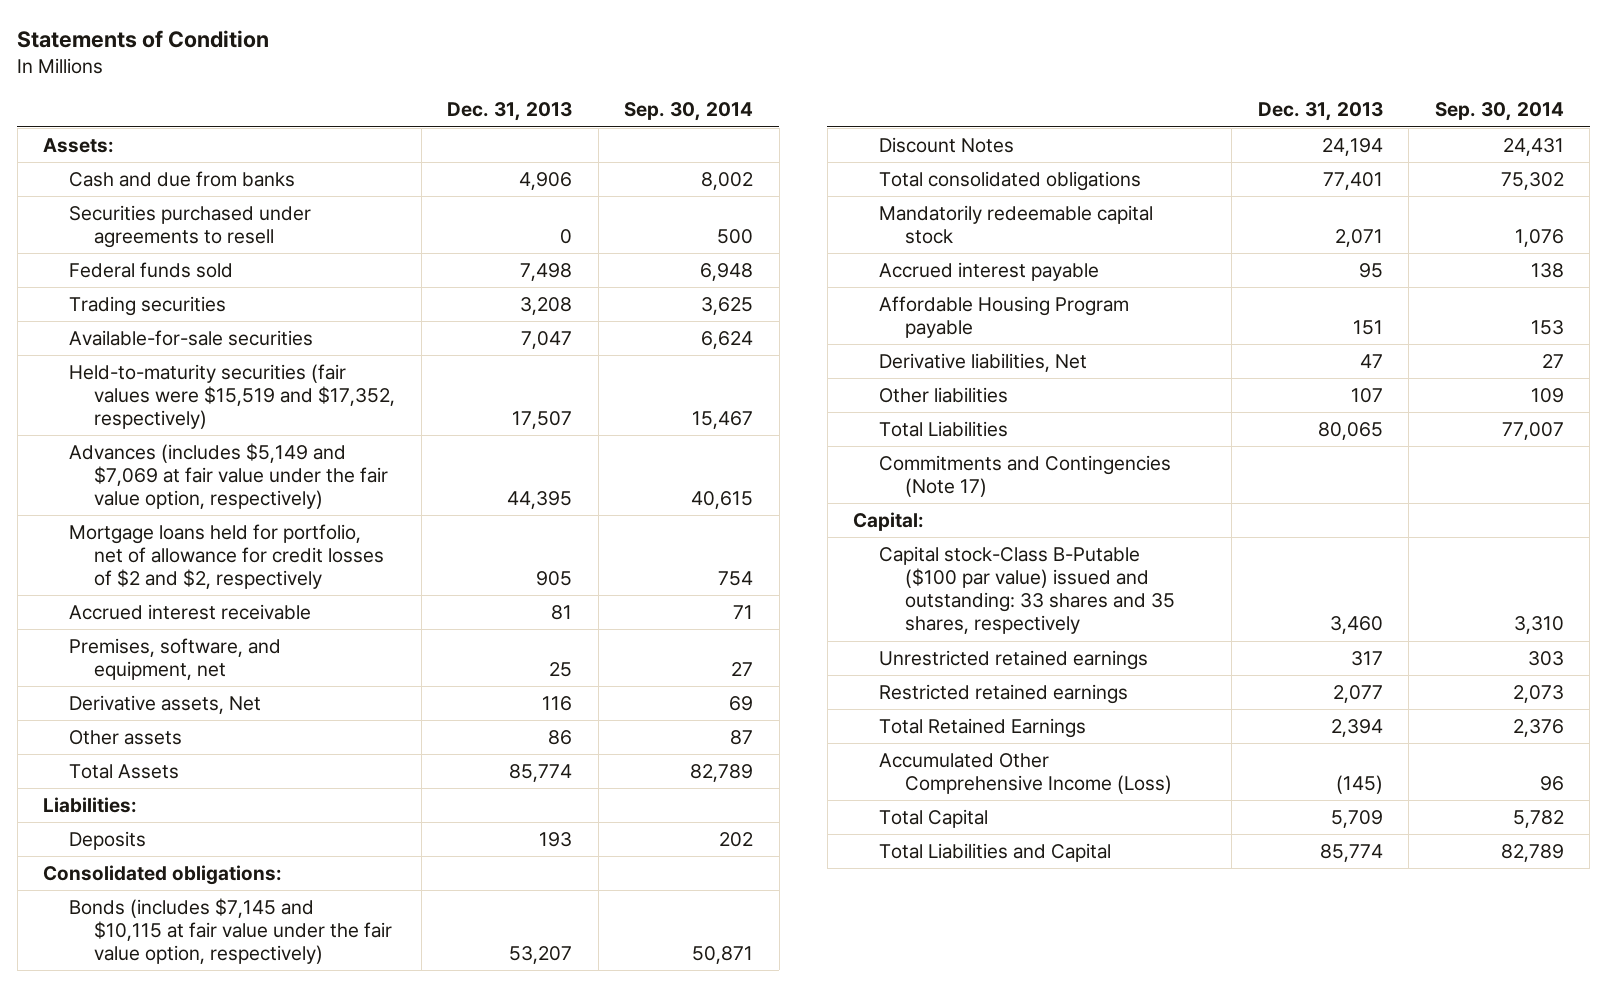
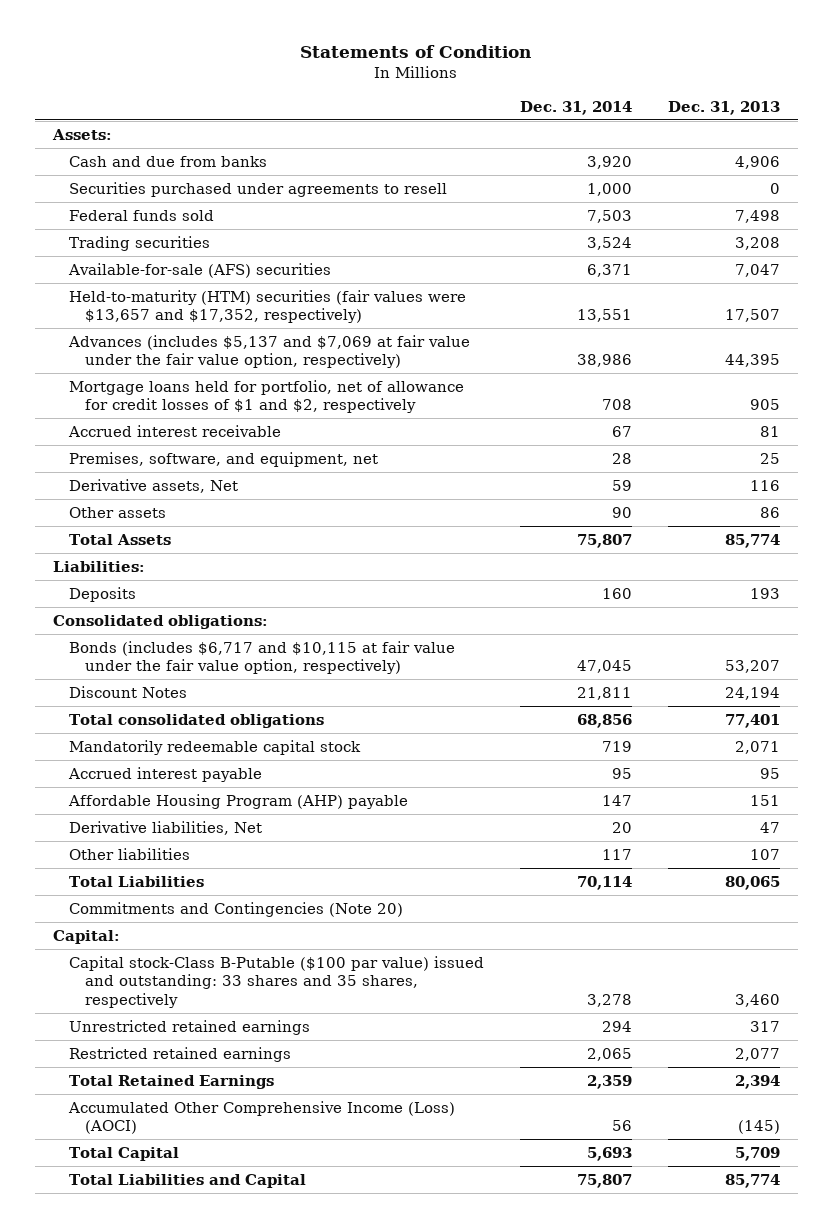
- | Dec. 31, 2013 | Sep. 30, 2014
+ | Dec. 31, 2014 | Dec. 31, 2013
- Available-for-sale securities | 7,047 | 6,624
- Held-to-maturity securities (fair values were $15,519 and $17,352, respectively) | 17,507 | 15,467
- Advances (includes $5,149 and $7,069 at fair value under the fair value option, respectively) | 44,395 | 40,615
- Mortgage loans held for portfolio, net of allowance for credit losses of $2 and $2, respectively | 905 | 754
+ Available-for-sale (AFS) securities | 6,371 | 7,047
+ Held-to-maturity (HTM) securities (fair values were $13,657 and $17,352, respectively) | 13,551 | 17,507
+ Advances (includes $5,137 and $7,069 at fair value under the fair value option, respectively) | 38,986 | 44,395
+ Mortgage loans held for portfolio, net of allowance for credit losses of $1 and $2, respectively | 708 | 905
- Bonds (includes $7,145 and $10,115 at fair value under the fair value option, respectively) | 53,207 | 50,871
+ Bonds (includes $6,717 and $10,115 at fair value under the fair value option, respectively) | 47,045 | 53,207
- Affordable Housing Program payable | 151 | 153
+ Affordable Housing Program (AHP) payable | 147 | 151
- Commitments and Contingencies (Note 17)
+ Commitments and Contingencies (Note 20)
- Accumulated Other Comprehensive Income (Loss) | (145) | 96
+ Accumulated Other Comprehensive Income (Loss) (AOCI) | 56 | (145)

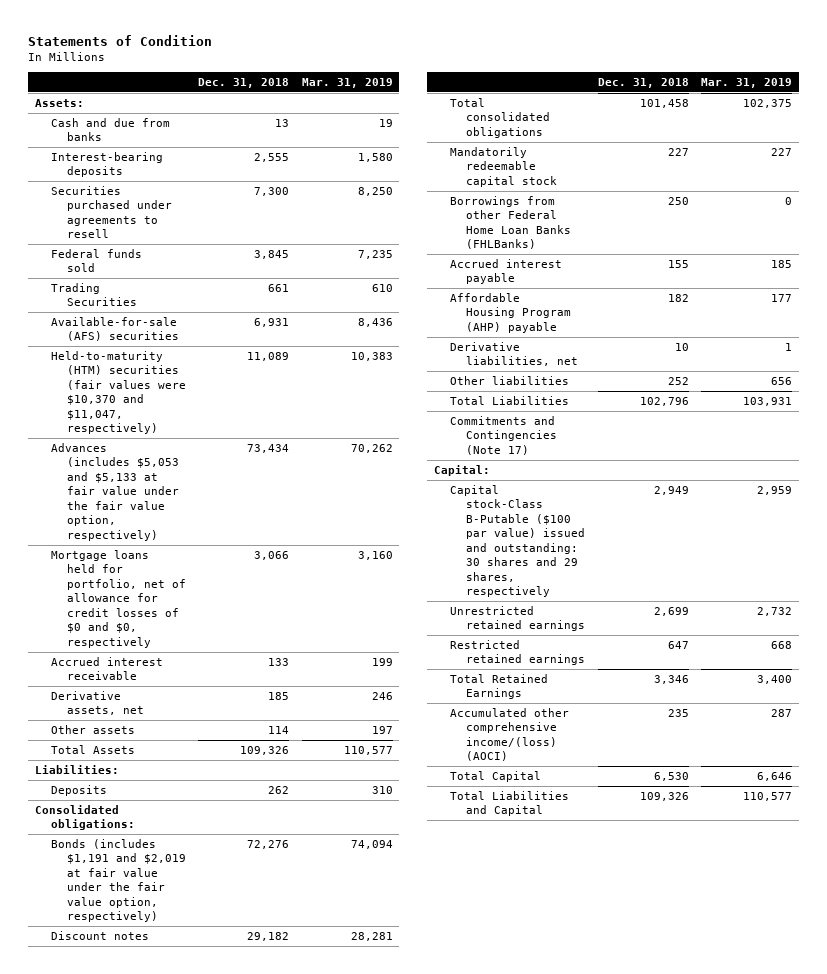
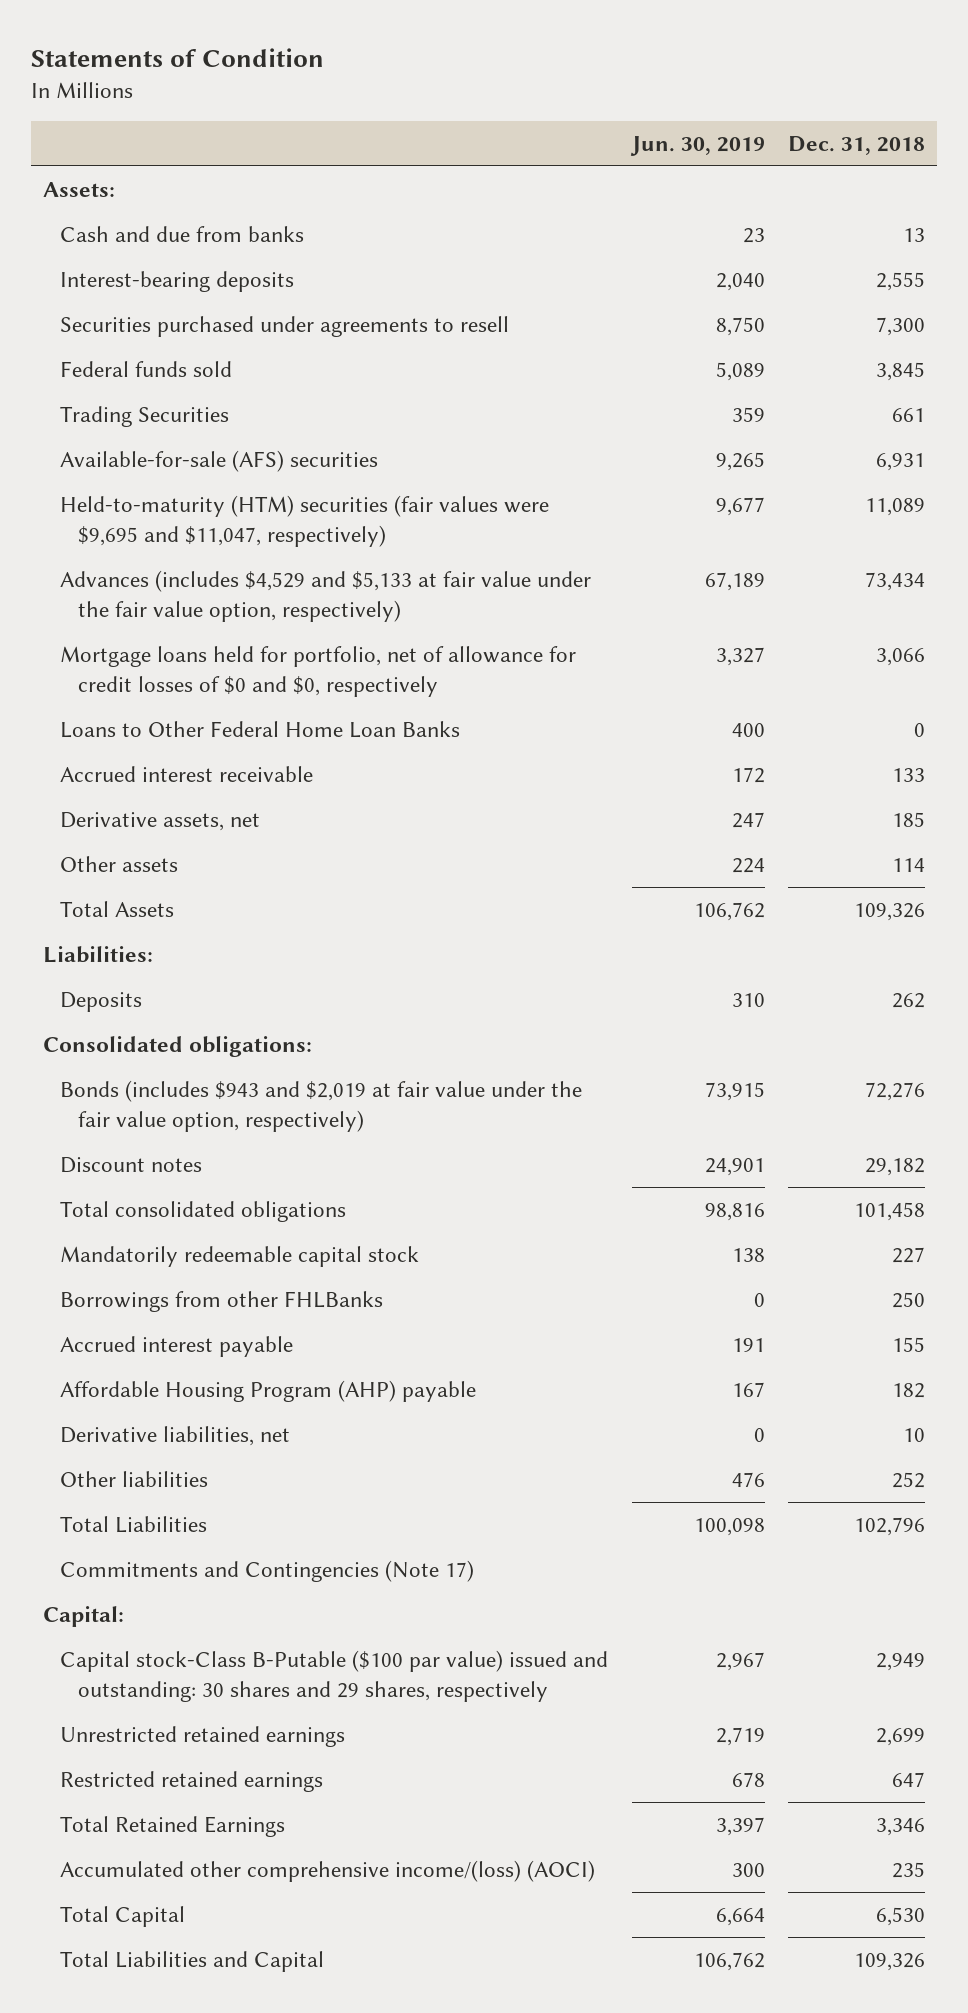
- | Dec. 31, 2018 | Mar. 31, 2019
+ | Jun. 30, 2019 | Dec. 31, 2018
- Held-to-maturity (HTM) securities (fair values were $10,370 and $11,047, respectively) | 11,089 | 10,383
- Advances (includes $5,053 and $5,133 at fair value under the fair value option, respectively) | 73,434 | 70,262
+ Held-to-maturity (HTM) securities (fair values were $9,695 and $11,047, respectively) | 9,677 | 11,089
+ Advances (includes $4,529 and $5,133 at fair value under the fair value option, respectively) | 67,189 | 73,434
+ Loans to Other Federal Home Loan Banks | 400 | 0
- Bonds (includes $1,191 and $2,019 at fair value under the fair value option, respectively) | 72,276 | 74,094
+ Bonds (includes $943 and $2,019 at fair value under the fair value option, respectively) | 73,915 | 72,276
- Borrowings from other Federal Home Loan Banks (FHLBanks) | 250 | 0
+ Borrowings from other FHLBanks | 0 | 250

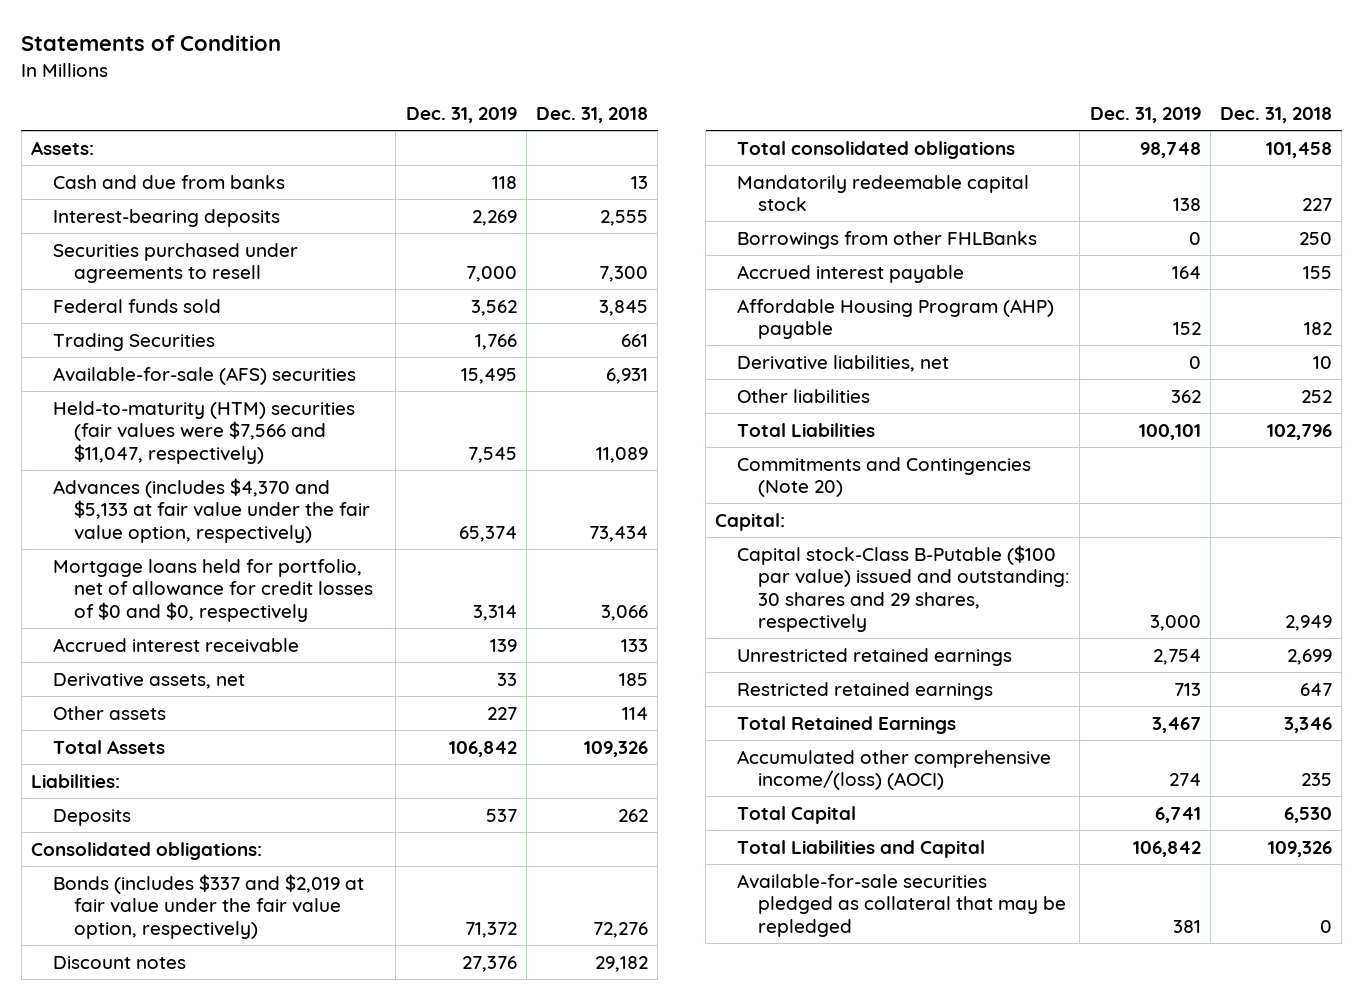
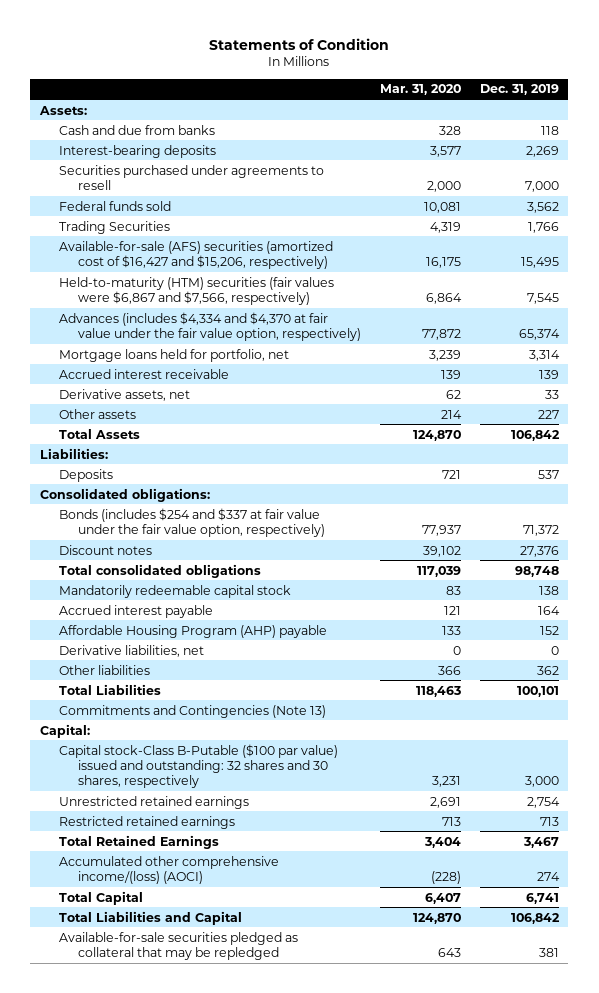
- | Dec. 31, 2019 | Dec. 31, 2018
+ | Mar. 31, 2020 | Dec. 31, 2019
- Available-for-sale (AFS) securities | 15,495 | 6,931
- Held-to-maturity (HTM) securities (fair values were $7,566 and $11,047, respectively) | 7,545 | 11,089
- Advances (includes $4,370 and $5,133 at fair value under the fair value option, respectively) | 65,374 | 73,434
- Mortgage loans held for portfolio, net of allowance for credit losses of $0 and $0, respectively | 3,314 | 3,066
+ Available-for-sale (AFS) securities (amortized cost of $16,427 and $15,206, respectively) | 16,175 | 15,495
+ Held-to-maturity (HTM) securities (fair values were $6,867 and $7,566, respectively) | 6,864 | 7,545
+ Advances (includes $4,334 and $4,370 at fair value under the fair value option, respectively) | 77,872 | 65,374
+ Mortgage loans held for portfolio, net | 3,239 | 3,314
- Bonds (includes $337 and $2,019 at fair value under the fair value option, respectively) | 71,372 | 72,276
+ Bonds (includes $254 and $337 at fair value under the fair value option, respectively) | 77,937 | 71,372
- Borrowings from other FHLBanks | 0 | 250
- Commitments and Contingencies (Note 20)
+ Commitments and Contingencies (Note 13)
- Capital stock-Class B-Putable ($100 par value) issued and outstanding: 30 shares and 29 shares, respectively | 3,000 | 2,949
+ Capital stock-Class B-Putable ($100 par value) issued and outstanding: 32 shares and 30 shares, respectively | 3,231 | 3,000

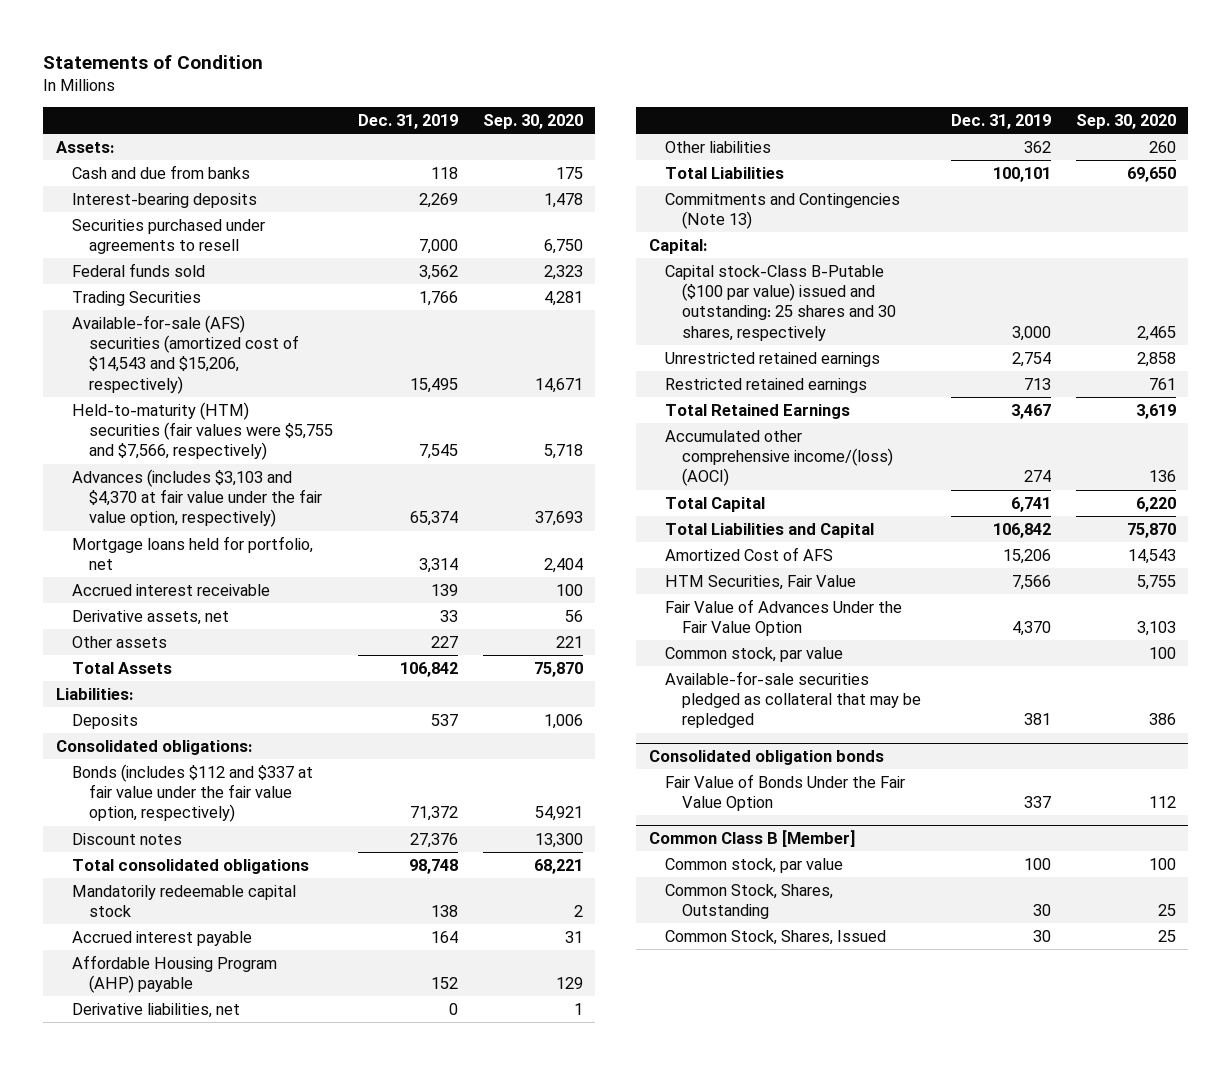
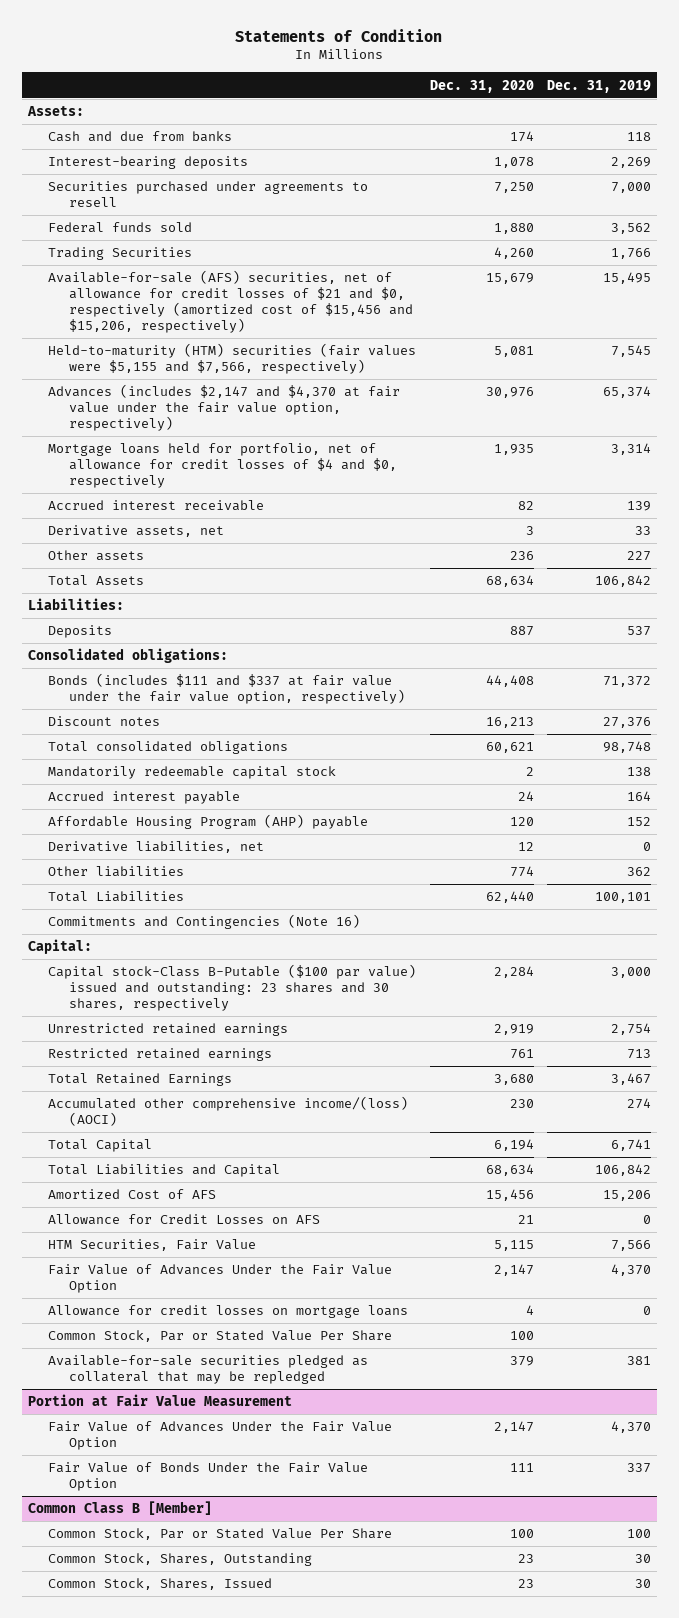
- | Dec. 31, 2019 | Sep. 30, 2020
+ | Dec. 31, 2020 | Dec. 31, 2019
- Available-for-sale (AFS) securities (amortized cost of $14,543 and $15,206, respectively) | 15,495 | 14,671
- Held-to-maturity (HTM) securities (fair values were $5,755 and $7,566, respectively) | 7,545 | 5,718
- Advances (includes $3,103 and $4,370 at fair value under the fair value option, respectively) | 65,374 | 37,693
- Mortgage loans held for portfolio, net | 3,314 | 2,404
+ Available-for-sale (AFS) securities, net of allowance for credit losses of $21 and $0, respectively (amortized cost of $15,456 and $15,206, respectively) | 15,679 | 15,495
+ Held-to-maturity (HTM) securities (fair values were $5,155 and $7,566, respectively) | 5,081 | 7,545
+ Advances (includes $2,147 and $4,370 at fair value under the fair value option, respectively) | 30,976 | 65,374
+ Mortgage loans held for portfolio, net of allowance for credit losses of $4 and $0, respectively | 1,935 | 3,314
- Bonds (includes $112 and $337 at fair value under the fair value option, respectively) | 71,372 | 54,921
+ Bonds (includes $111 and $337 at fair value under the fair value option, respectively) | 44,408 | 71,372
- Commitments and Contingencies (Note 13)
+ Commitments and Contingencies (Note 16)
- Capital stock-Class B-Putable ($100 par value) issued and outstanding: 25 shares and 30 shares, respectively | 3,000 | 2,465
+ Capital stock-Class B-Putable ($100 par value) issued and outstanding: 23 shares and 30 shares, respectively | 2,284 | 3,000
+ Allowance for Credit Losses on AFS | 21 | 0
- Common stock, par value | | 100
+ Allowance for credit losses on mortgage loans | 4 | 0
+ Common Stock, Par or Stated Value Per Share | 100 |
- Consolidated obligation bonds
+ Portion at Fair Value Measurement
+ Fair Value of Advances Under the Fair Value Option | 2,147 | 4,370
@ Common Class B [Member]
- Common stock, par value | 100 | 100
+ Common Stock, Par or Stated Value Per Share | 100 | 100

